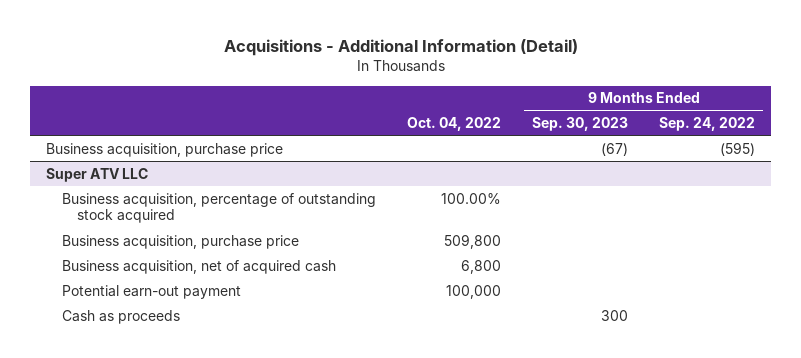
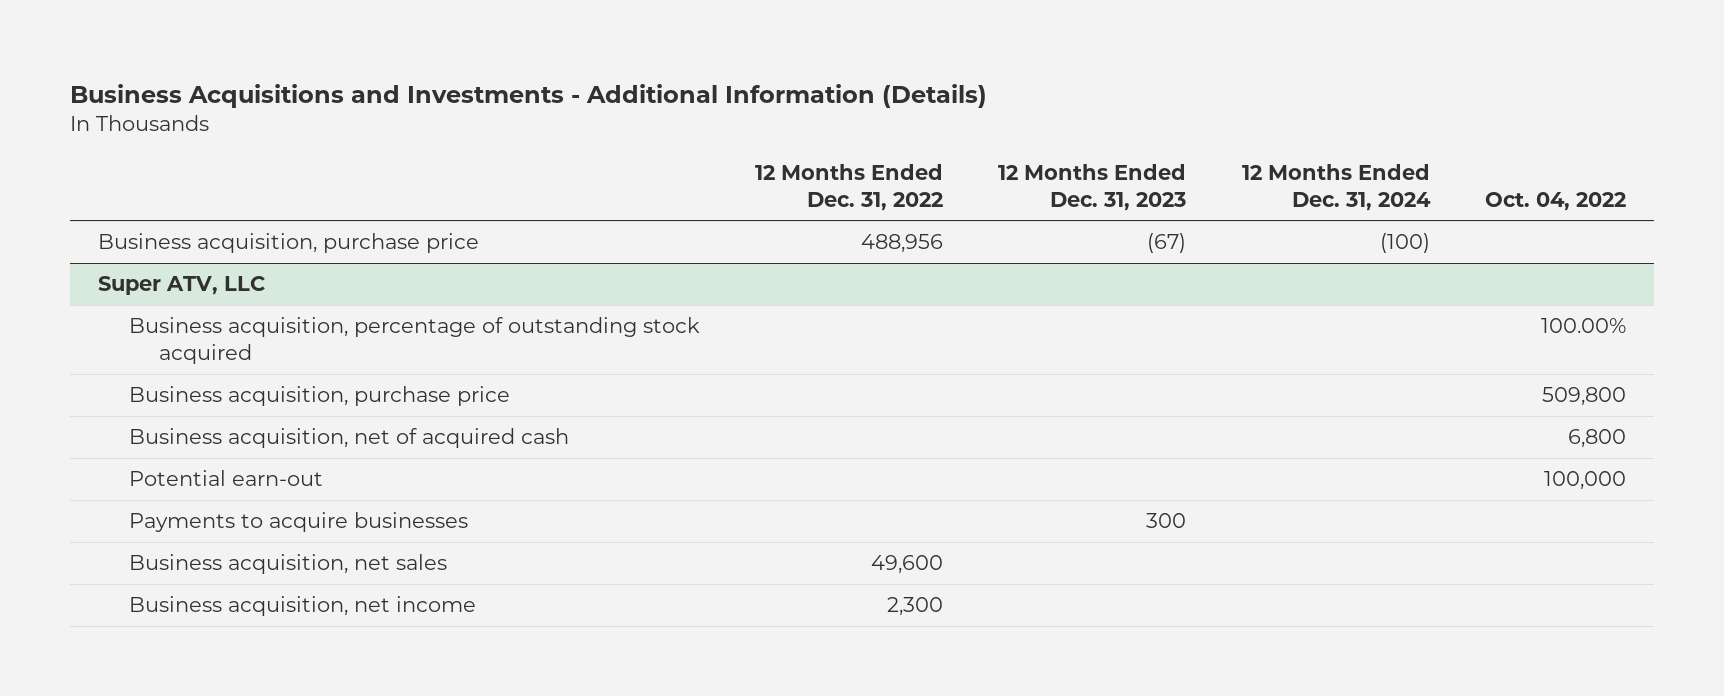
- Acquisitions - Additional Information (Detail)
+ Business Acquisitions and Investments - Additional Information (Details)
- | Oct. 04, 2022 | 9 Months Ended Sep. 30, 2023 | 9 Months Ended Sep. 24, 2022
+ | 12 Months Ended Dec. 31, 2022 | 12 Months Ended Dec. 31, 2023 | 12 Months Ended Dec. 31, 2024 | Oct. 04, 2022
- Super ATV LLC
+ Super ATV, LLC
- Potential earn-out payment | 100,000 | |
- Cash as proceeds | | 300 |
+ Potential earn-out | | | | 100,000
+ Payments to acquire businesses | | 300 | |
+ Business acquisition, net sales | 49,600 | | |
+ Business acquisition, net income | 2,300 | | |

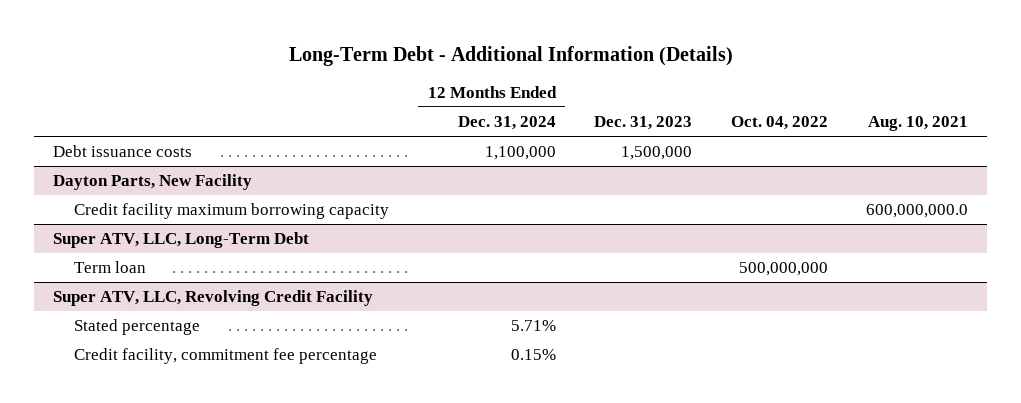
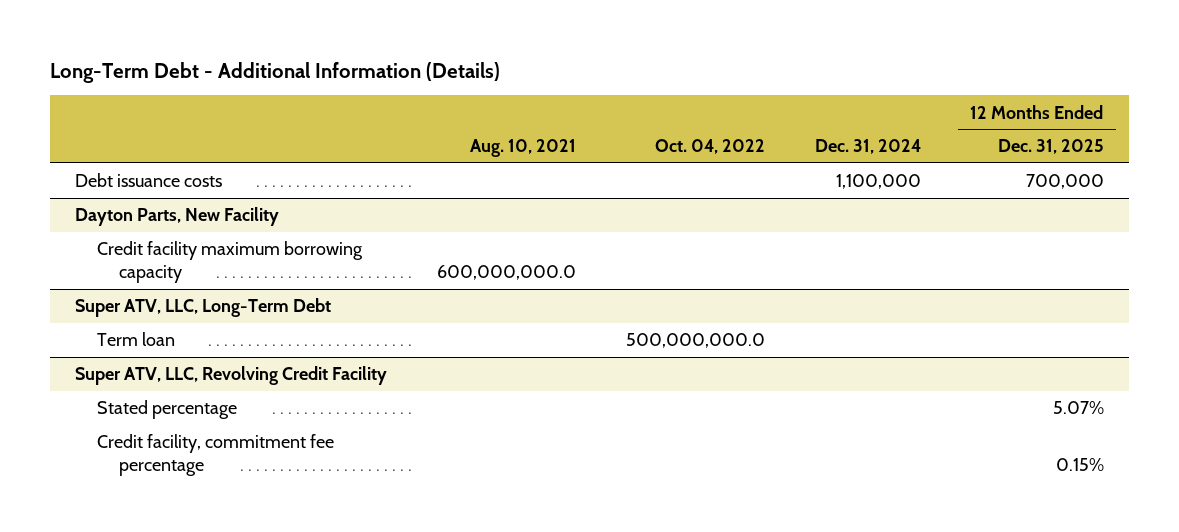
- | 12 Months Ended Dec. 31, 2024 | Dec. 31, 2023 | Oct. 04, 2022 | Aug. 10, 2021
+ | Aug. 10, 2021 | Oct. 04, 2022 | Dec. 31, 2024 | 12 Months Ended Dec. 31, 2025
@ Super ATV, LLC, Long-Term Debt
- Term loan | | | 500,000,000 |
+ Term loan | | 500,000,000.0 | |

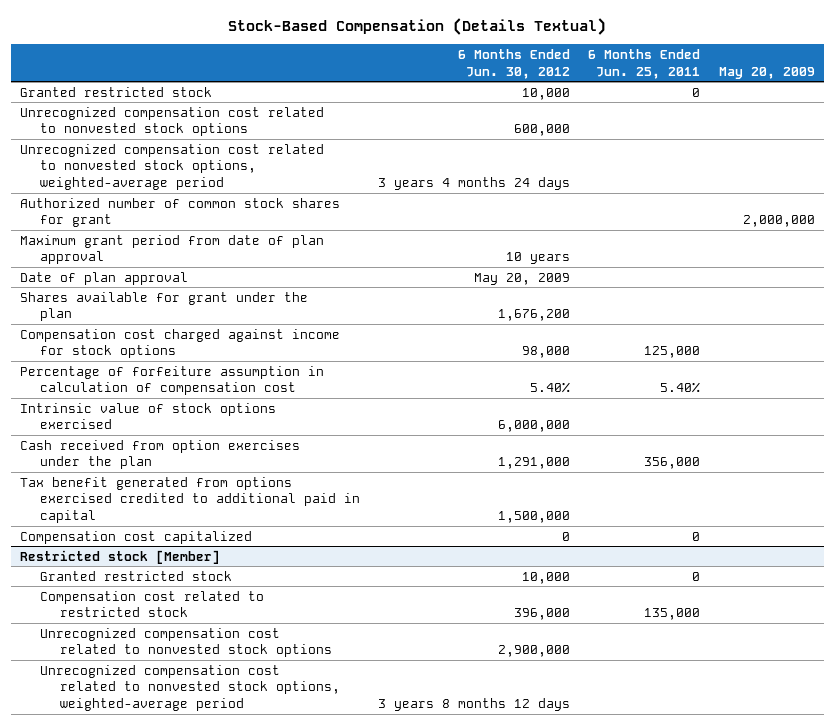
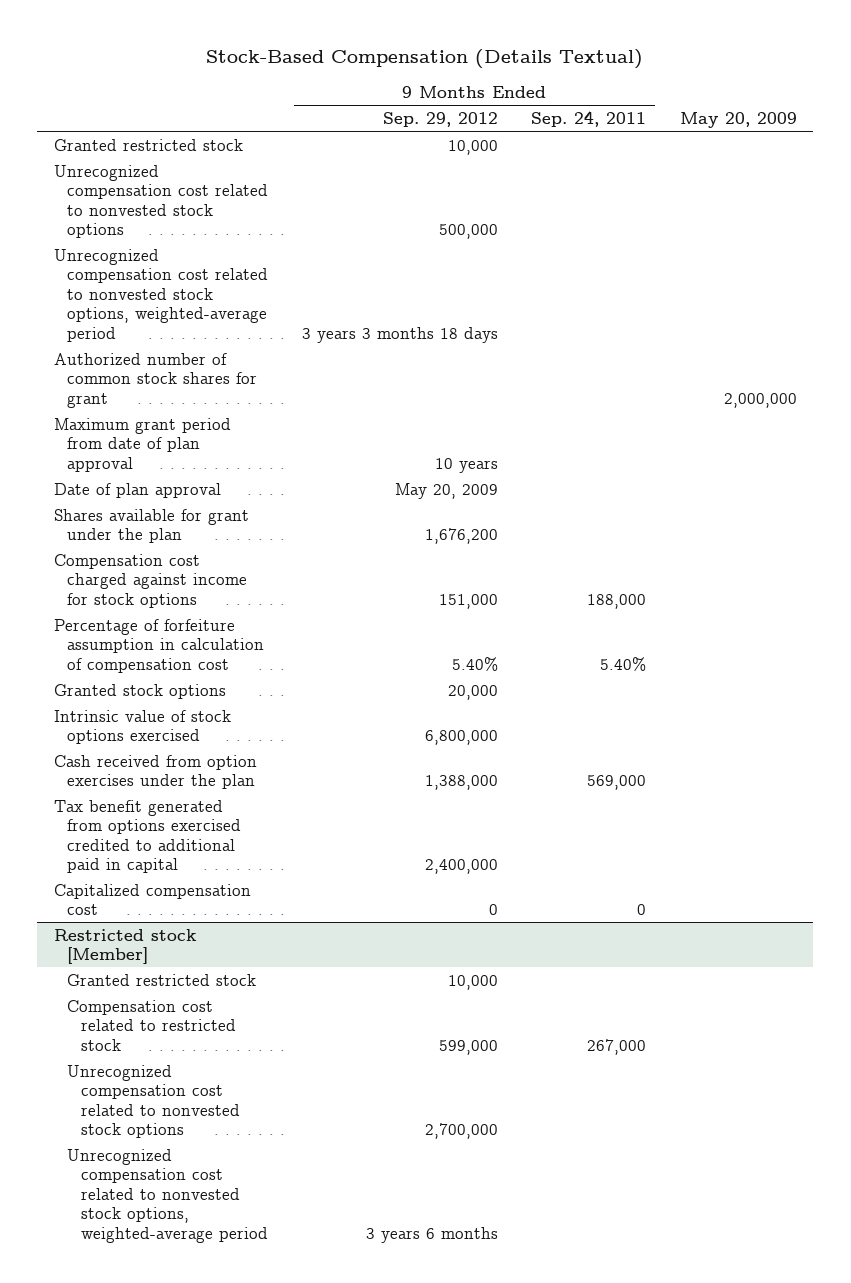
- | 6 Months Ended Jun. 30, 2012 | 6 Months Ended Jun. 25, 2011 | May 20, 2009
+ | 9 Months Ended Sep. 29, 2012 | 9 Months Ended Sep. 24, 2011 | May 20, 2009
+ Granted stock options | 20,000 | |
- Compensation cost capitalized | 0 | 0 |
+ Capitalized compensation cost | 0 | 0 |

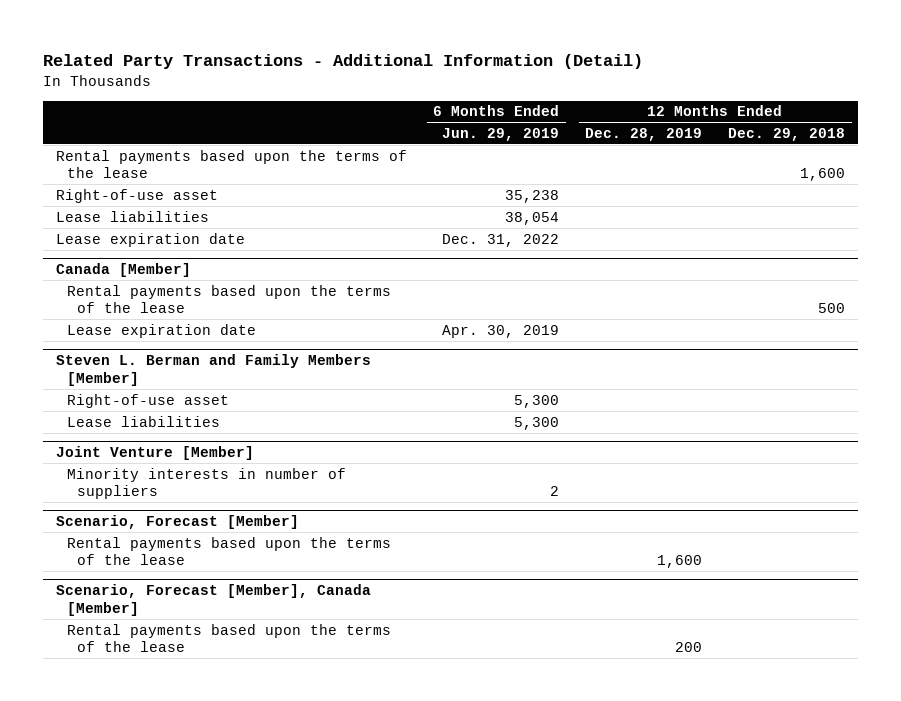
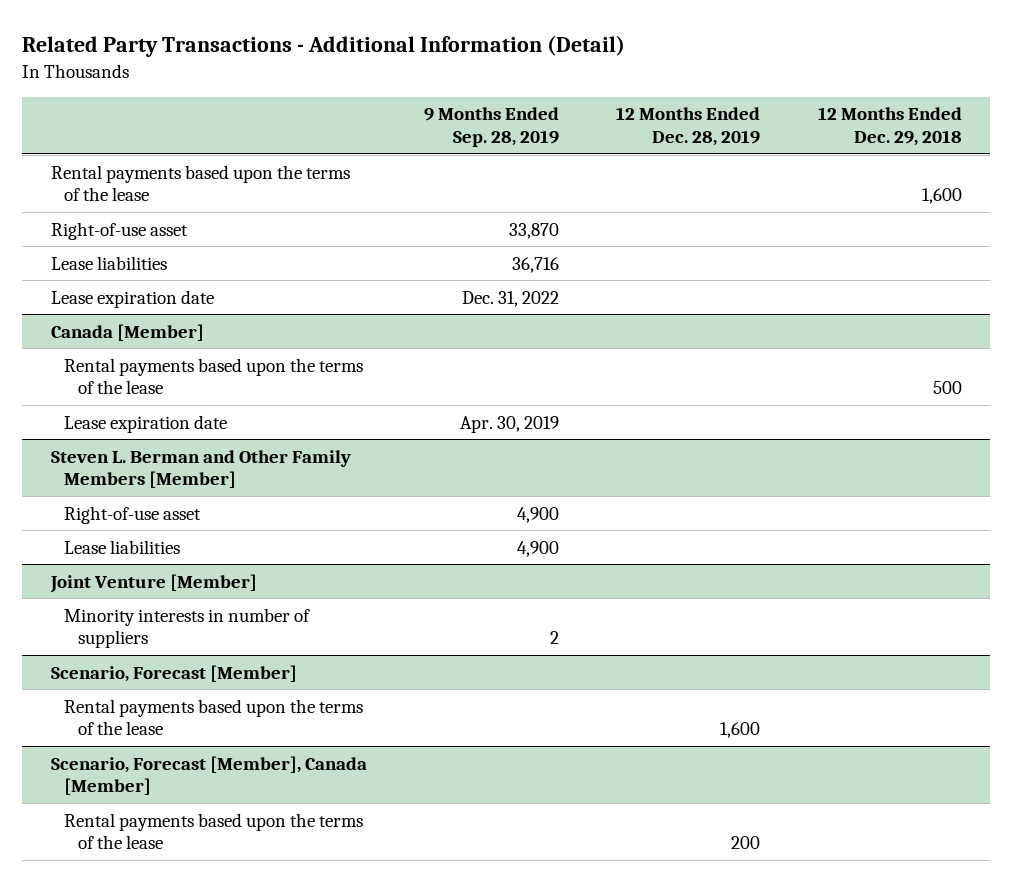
- | 6 Months Ended Jun. 29, 2019 | 12 Months Ended Dec. 28, 2019 | 12 Months Ended Dec. 29, 2018
+ | 9 Months Ended Sep. 28, 2019 | 12 Months Ended Dec. 28, 2019 | 12 Months Ended Dec. 29, 2018
- Steven L. Berman and Family Members [Member]
+ Steven L. Berman and Other Family Members [Member]

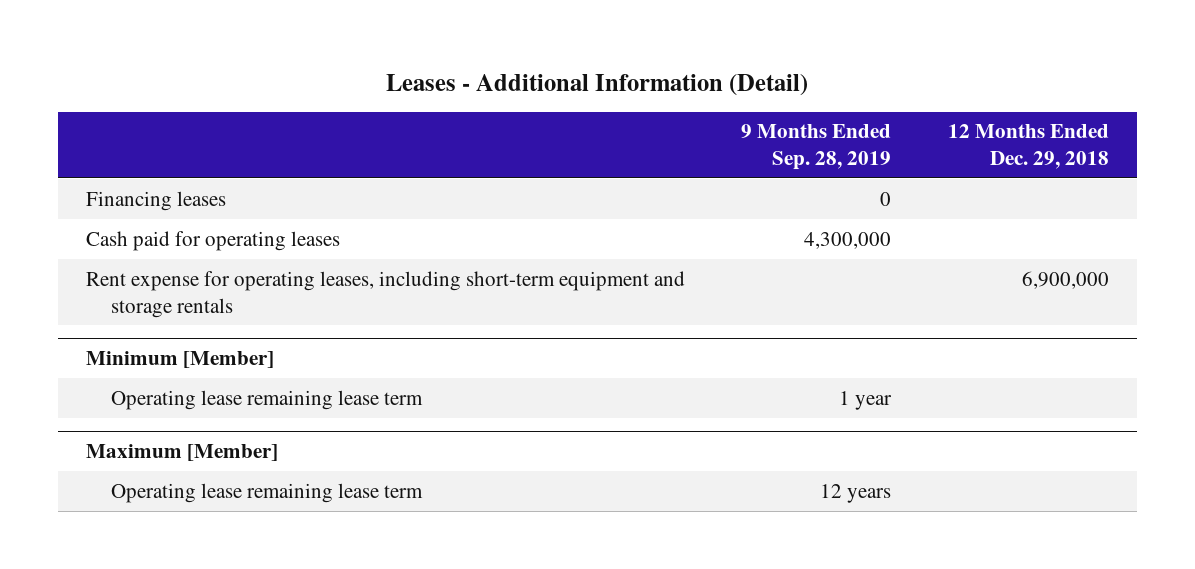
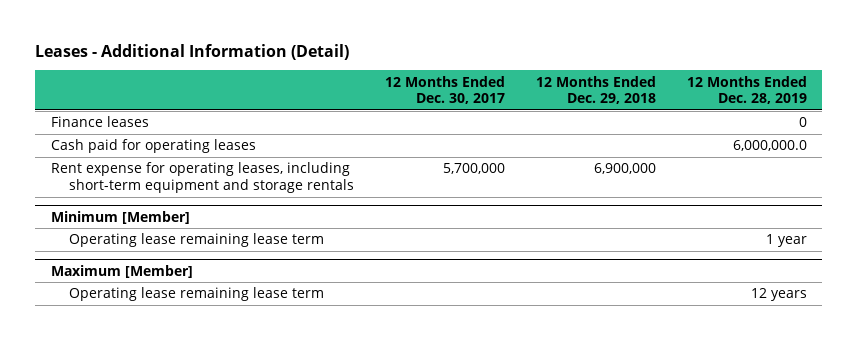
- | 9 Months Ended Sep. 28, 2019 | 12 Months Ended Dec. 29, 2018
+ | 12 Months Ended Dec. 30, 2017 | 12 Months Ended Dec. 29, 2018 | 12 Months Ended Dec. 28, 2019
- Financing leases | 0 |
+ Finance leases | | | 0

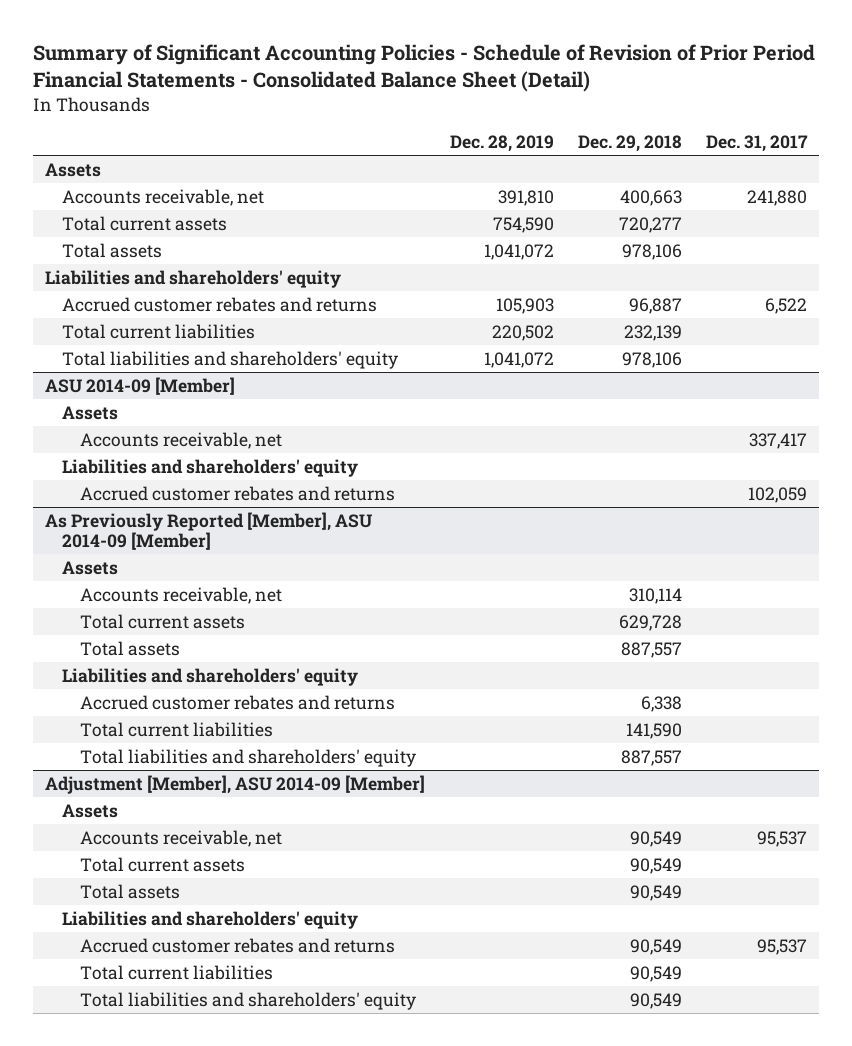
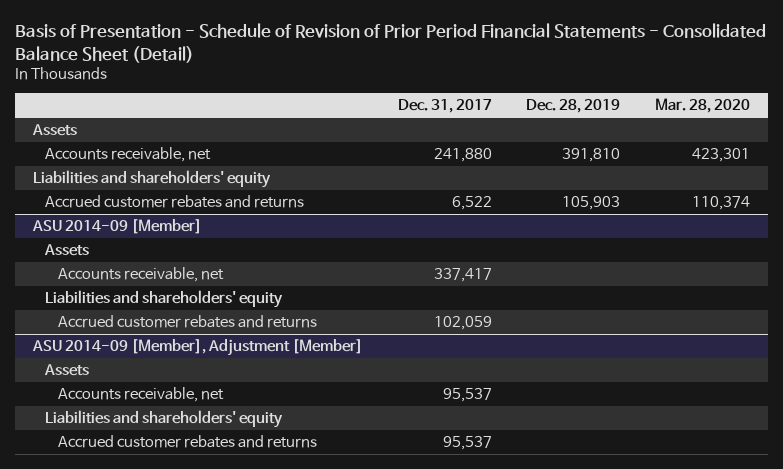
- Summary of Significant Accounting Policies - Schedule of Revision of Prior Period Financial Statements - Consolidated Balance Sheet (Detail)
+ Basis of Presentation - Schedule of Revision of Prior Period Financial Statements - Consolidated Balance Sheet (Detail)
- | Dec. 28, 2019 | Dec. 29, 2018 | Dec. 31, 2017
+ | Dec. 31, 2017 | Dec. 28, 2019 | Mar. 28, 2020
- Total current assets | 754,590 | 720,277 |
- Total assets | 1,041,072 | 978,106 |
- Total current liabilities | 220,502 | 232,139 |
- Total liabilities and shareholders' equity | 1,041,072 | 978,106 |
- As Previously Reported [Member], ASU 2014-09 [Member]
- Assets
- Accounts receivable, net | | 310,114 |
- Total current assets | | 629,728 |
- Total assets | | 887,557 |
- Liabilities and shareholders' equity
- Accrued customer rebates and returns | | 6,338 |
- Total current liabilities | | 141,590 |
- Total liabilities and shareholders' equity | | 887,557 |
- Adjustment [Member], ASU 2014-09 [Member]
+ ASU 2014-09 [Member], Adjustment [Member]
- Total current assets | | 90,549 |
- Total assets | | 90,549 |
- Total current liabilities | | 90,549 |
- Total liabilities and shareholders' equity | | 90,549 |

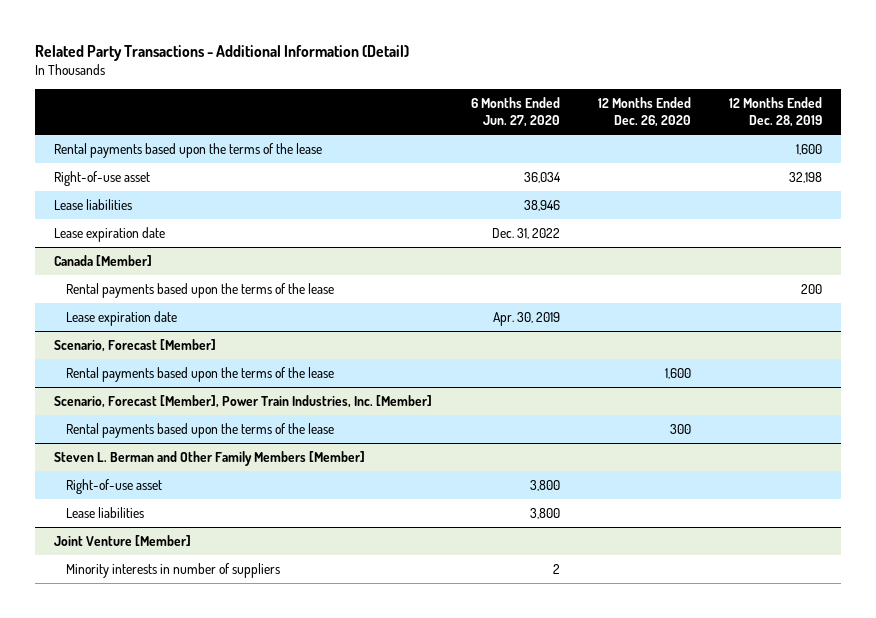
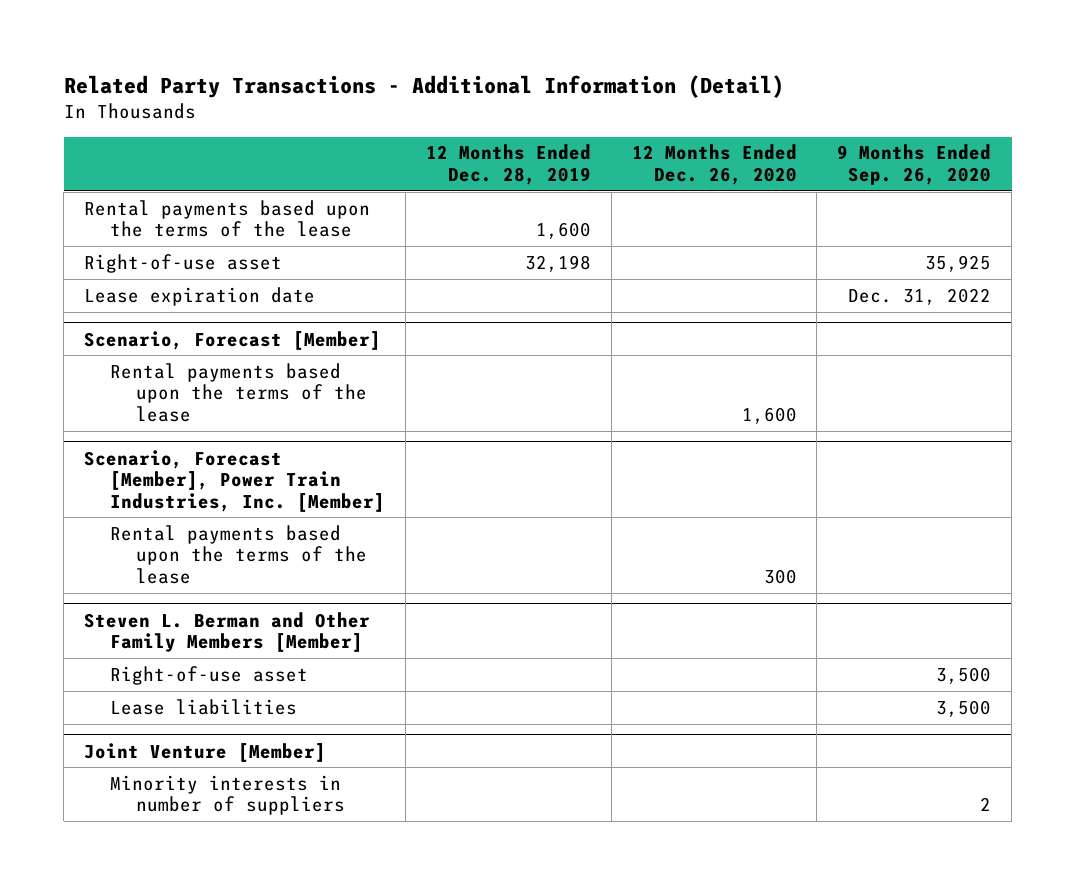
- | 6 Months Ended Jun. 27, 2020 | 12 Months Ended Dec. 26, 2020 | 12 Months Ended Dec. 28, 2019
+ | 12 Months Ended Dec. 28, 2019 | 12 Months Ended Dec. 26, 2020 | 9 Months Ended Sep. 26, 2020
- Lease liabilities | 38,946 | |
- Canada [Member]
- Rental payments based upon the terms of the lease | | | 200
- Lease expiration date | Apr. 30, 2019 | |

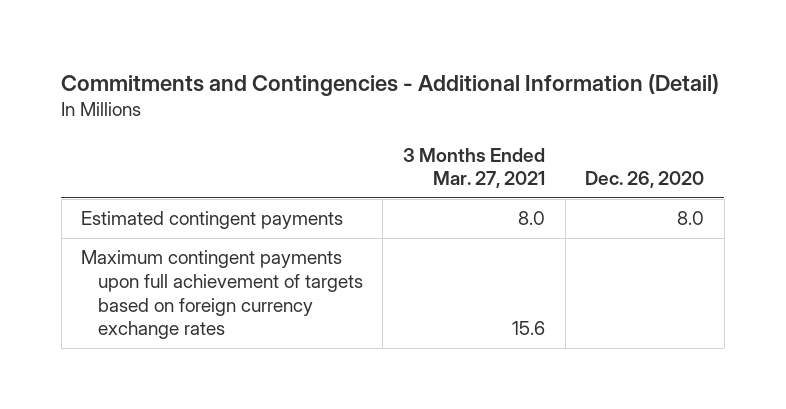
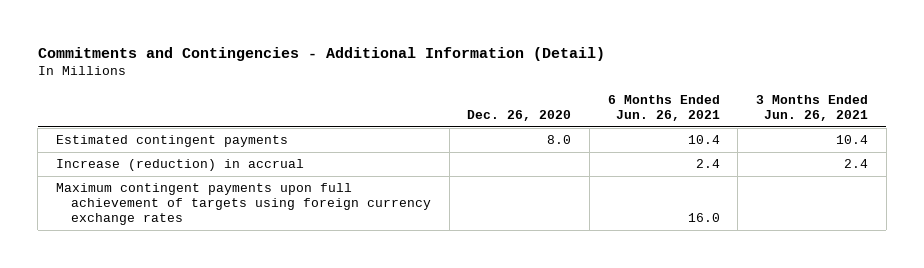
- | 3 Months Ended Mar. 27, 2021 | Dec. 26, 2020
+ | Dec. 26, 2020 | 6 Months Ended Jun. 26, 2021 | 3 Months Ended Jun. 26, 2021
- Maximum contingent payments upon full achievement of targets based on foreign currency exchange rates | 15.6 |
+ Increase (reduction) in accrual | | 2.4 | 2.4
+ Maximum contingent payments upon full achievement of targets using foreign currency exchange rates | | 16.0 |

